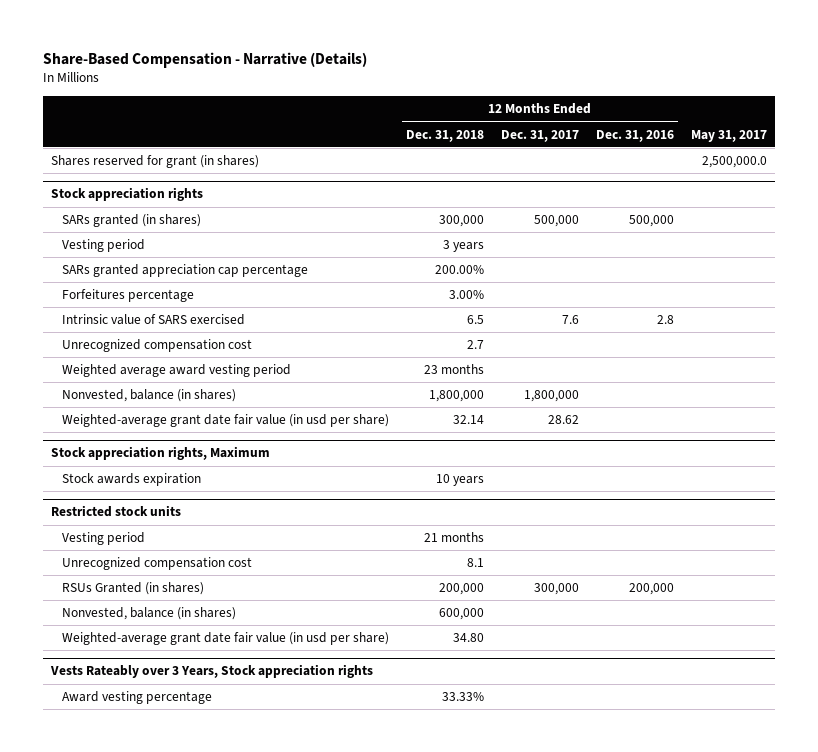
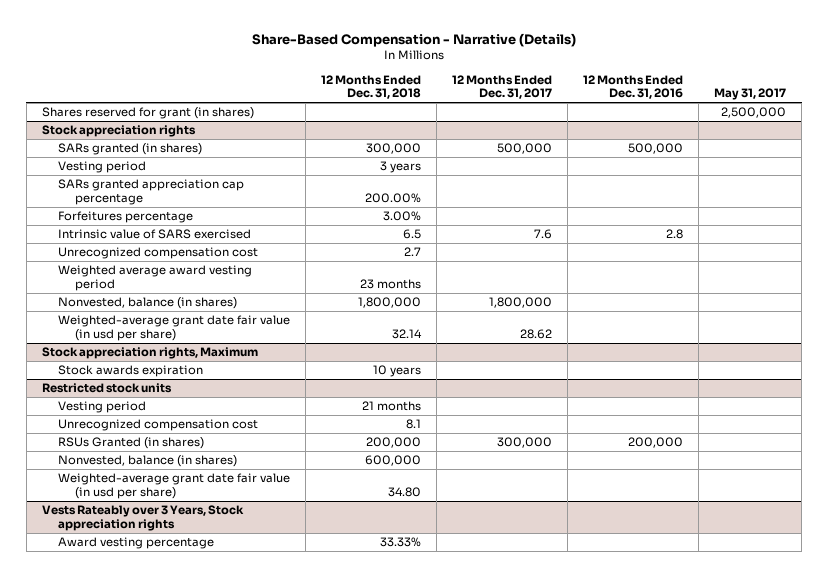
- Shares reserved for grant (in shares) | | | | 2,500,000.0
+ Shares reserved for grant (in shares) | | | | 2,500,000

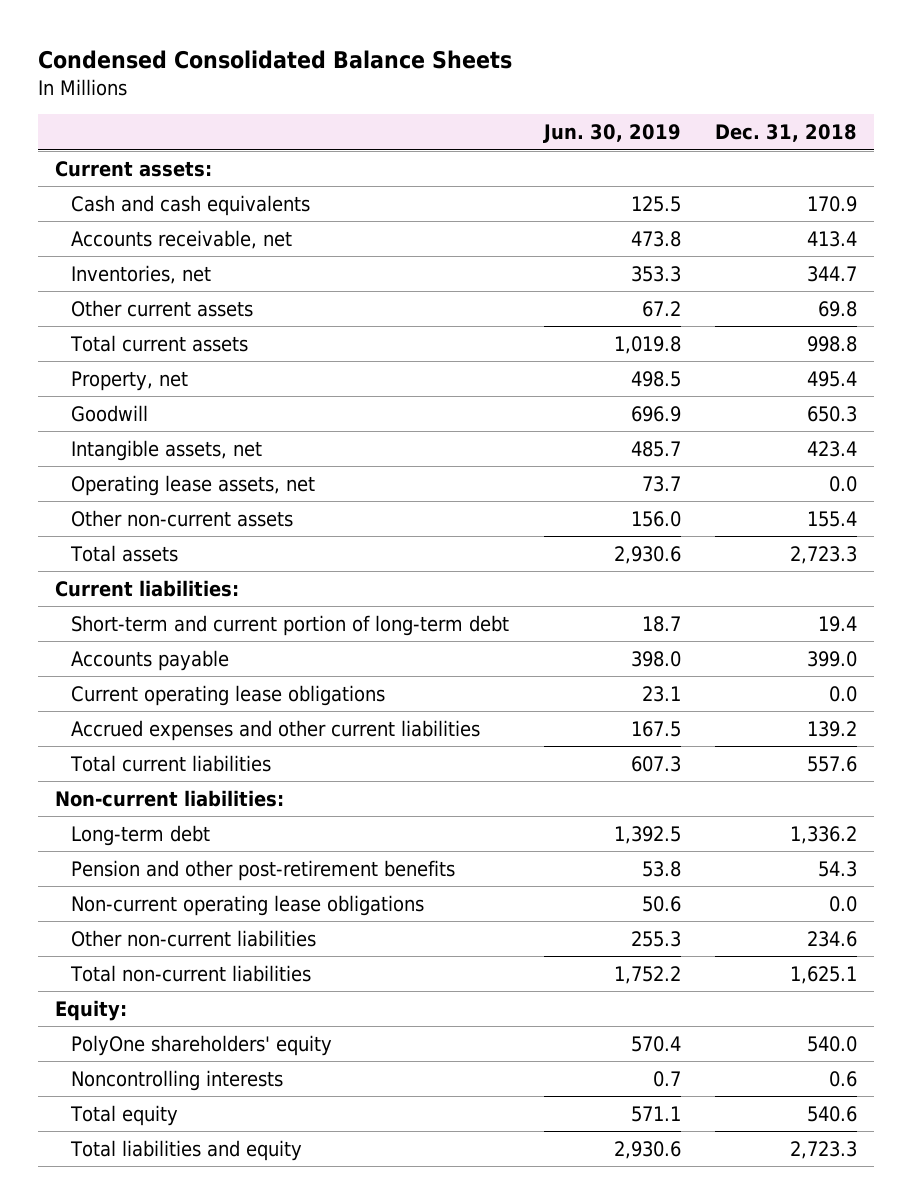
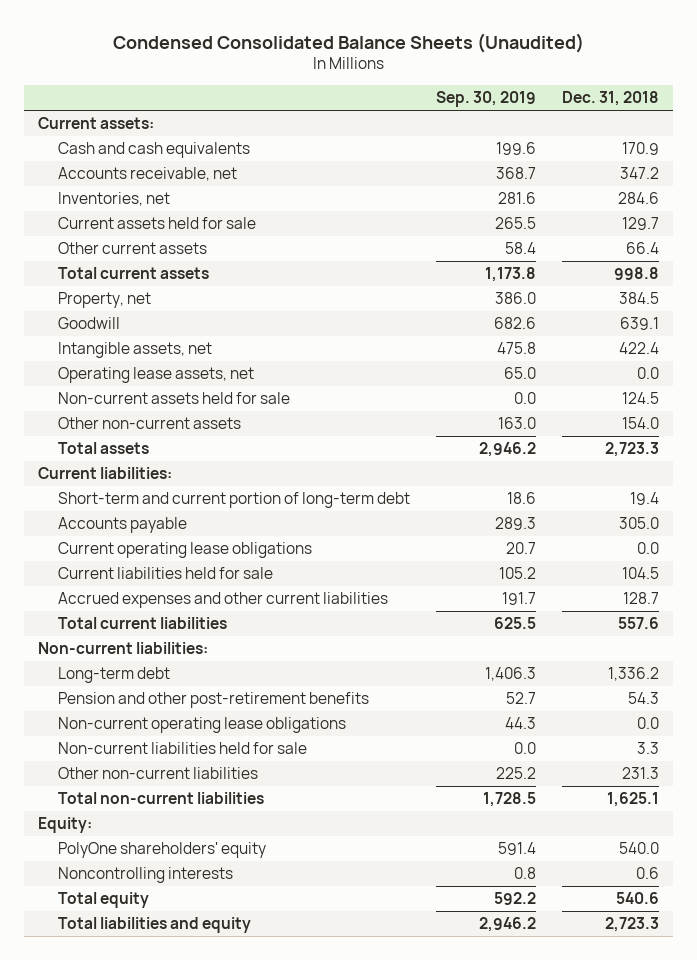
- Condensed Consolidated Balance Sheets
+ Condensed Consolidated Balance Sheets (Unaudited)
- | Jun. 30, 2019 | Dec. 31, 2018
+ | Sep. 30, 2019 | Dec. 31, 2018
- Accounts receivable, net | 473.8 | 413.4
- Inventories, net | 353.3 | 344.7
- Other current assets | 67.2 | 69.8
+ Accounts receivable, net | 368.7 | 347.2
+ Inventories, net | 281.6 | 284.6
+ Current assets held for sale | 265.5 | 129.7
+ Other current assets | 58.4 | 66.4
- Property, net | 498.5 | 495.4
- Goodwill | 696.9 | 650.3
- Intangible assets, net | 485.7 | 423.4
+ Property, net | 386.0 | 384.5
+ Goodwill | 682.6 | 639.1
+ Intangible assets, net | 475.8 | 422.4
- Other non-current assets | 156.0 | 155.4
+ Non-current assets held for sale | 0.0 | 124.5
+ Other non-current assets | 163.0 | 154.0
- Accounts payable | 398.0 | 399.0
+ Accounts payable | 289.3 | 305.0
- Accrued expenses and other current liabilities | 167.5 | 139.2
+ Current liabilities held for sale | 105.2 | 104.5
+ Accrued expenses and other current liabilities | 191.7 | 128.7
- Other non-current liabilities | 255.3 | 234.6
+ Non-current liabilities held for sale | 0.0 | 3.3
+ Other non-current liabilities | 225.2 | 231.3

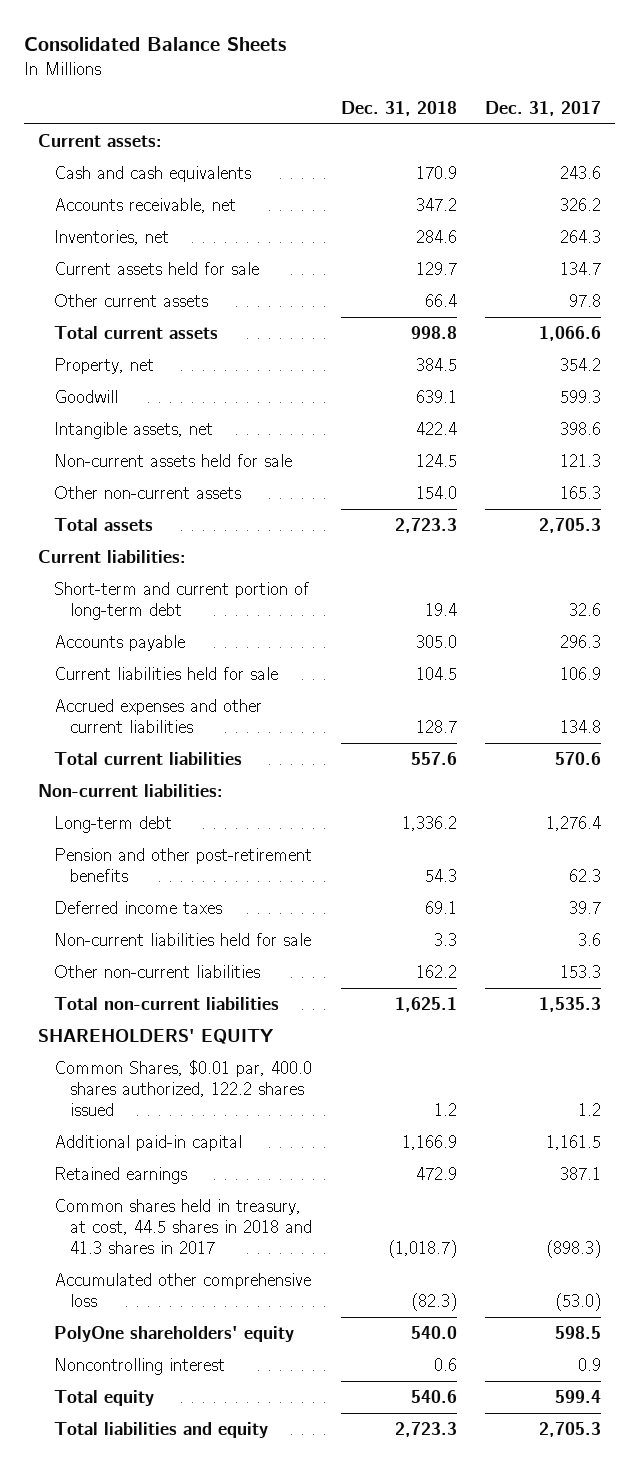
- Condensed Consolidated Balance Sheets (Unaudited)
+ Consolidated Balance Sheets
- | Sep. 30, 2019 | Dec. 31, 2018
+ | Dec. 31, 2018 | Dec. 31, 2017
- Operating lease assets, net | 65.0 | 0.0
- Current operating lease obligations | 20.7 | 0.0
- Non-current operating lease obligations | 44.3 | 0.0
+ Deferred income taxes | 69.1 | 39.7
- Other non-current liabilities | 225.2 | 231.3
+ Other non-current liabilities | 162.2 | 153.3
- Equity:
+ SHAREHOLDERS' EQUITY
+ Common Shares, $0.01 par, 400.0 shares authorized, 122.2 shares issued | 1.2 | 1.2
+ Additional paid-in capital | 1,166.9 | 1,161.5
+ Retained earnings | 472.9 | 387.1
+ Common shares held in treasury, at cost, 44.5 shares in 2018 and 41.3 shares in 2017 | (1,018.7) | (898.3)
+ Accumulated other comprehensive loss | (82.3) | (53.0)
- Noncontrolling interests | 0.8 | 0.6
+ Noncontrolling interest | 0.6 | 0.9

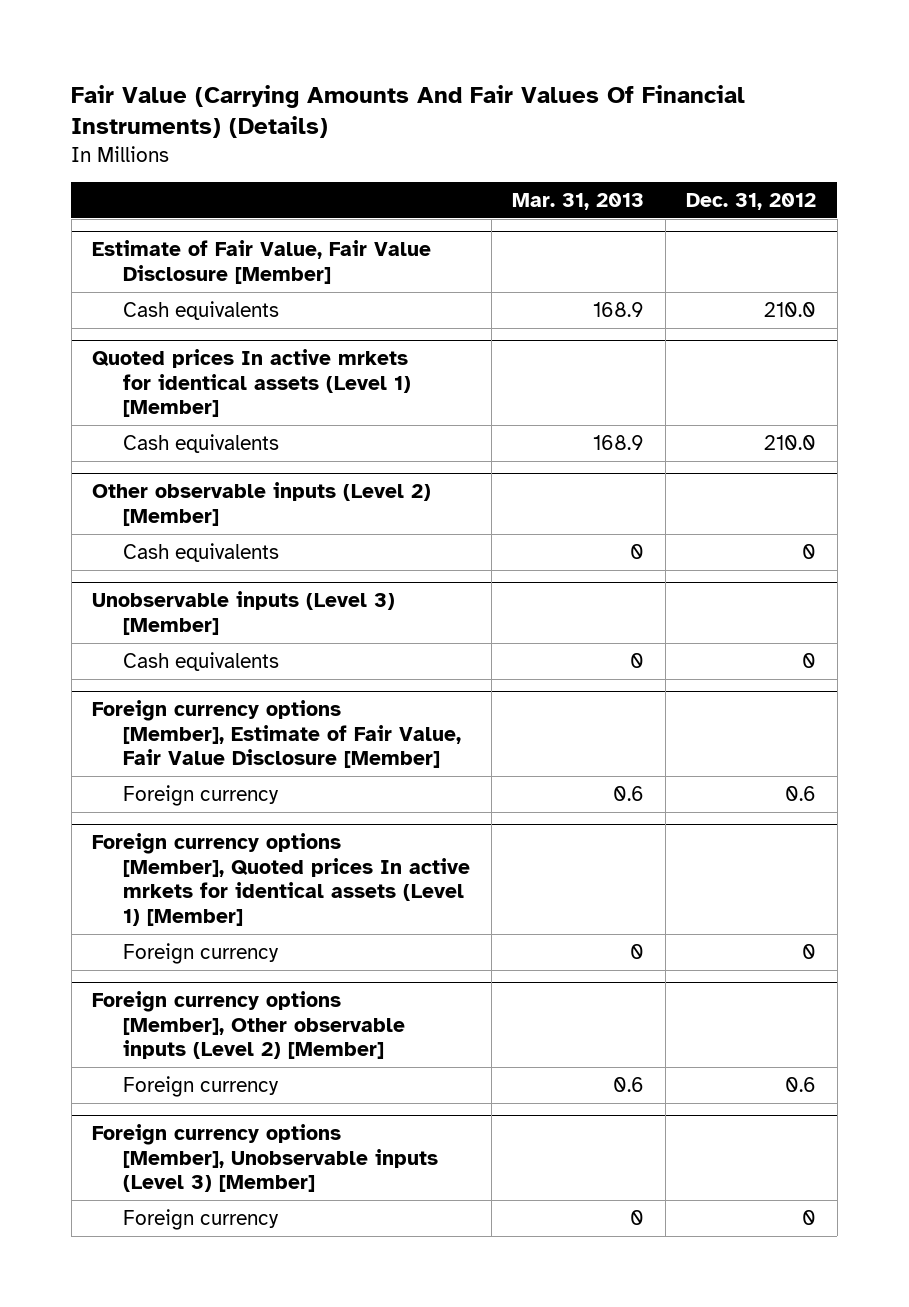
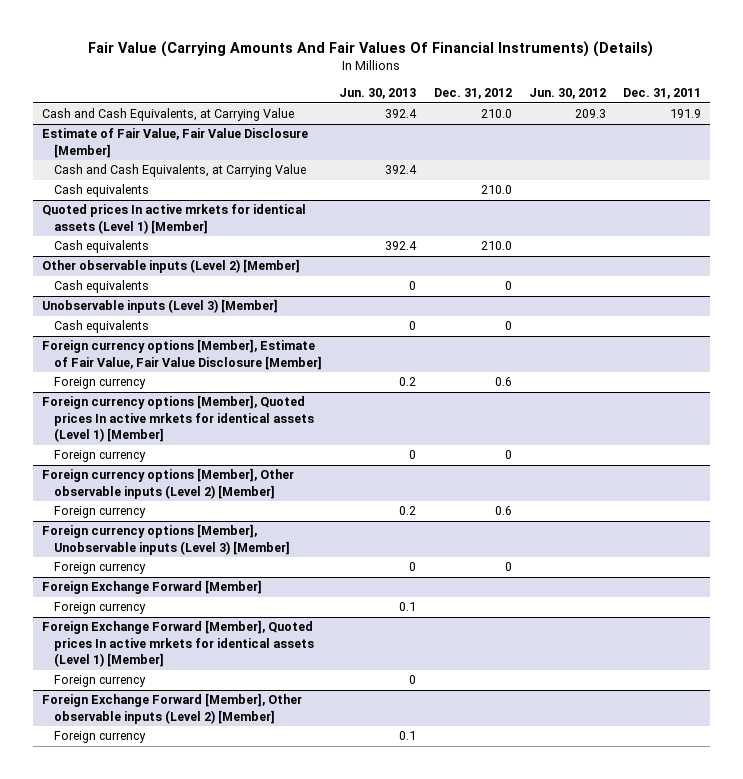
- | Mar. 31, 2013 | Dec. 31, 2012
+ | Jun. 30, 2013 | Dec. 31, 2012 | Jun. 30, 2012 | Dec. 31, 2011
+ Cash and Cash Equivalents, at Carrying Value | 392.4 | 210.0 | 209.3 | 191.9
@ Estimate of Fair Value, Fair Value Disclosure [Member]
+ Cash and Cash Equivalents, at Carrying Value | 392.4 | | |
+ Foreign Exchange Forward [Member]
+ Foreign currency | 0.1 | | |
+ Foreign Exchange Forward [Member], Quoted prices In active mrkets for identical assets (Level 1) [Member]
+ Foreign currency | 0 | | |
+ Foreign Exchange Forward [Member], Other observable inputs (Level 2) [Member]
+ Foreign currency | 0.1 | | |

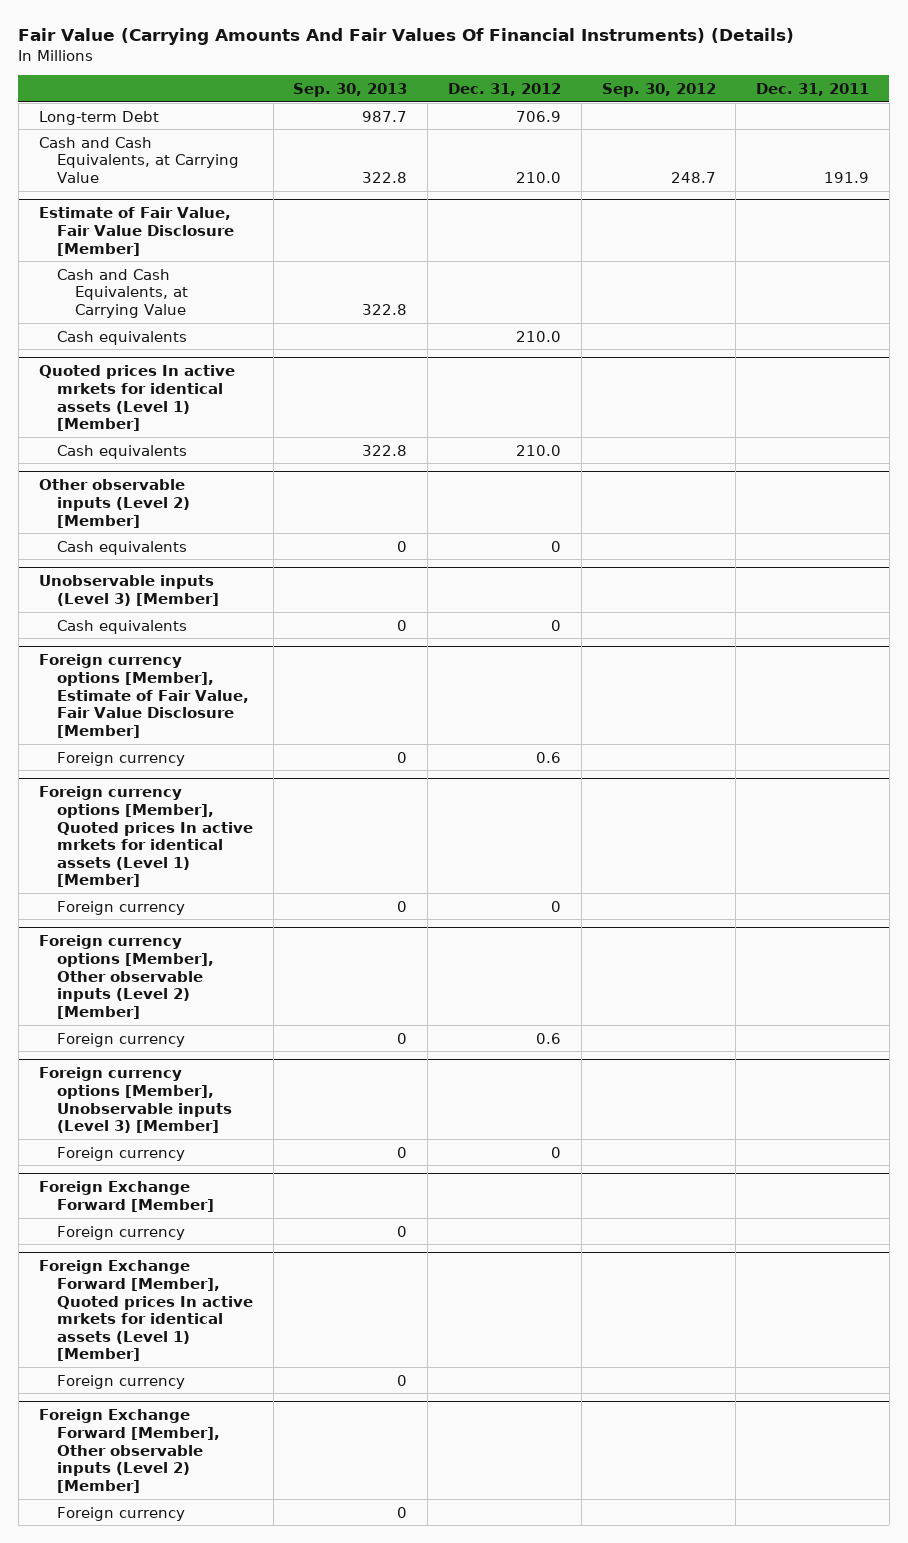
- | Jun. 30, 2013 | Dec. 31, 2012 | Jun. 30, 2012 | Dec. 31, 2011
+ | Sep. 30, 2013 | Dec. 31, 2012 | Sep. 30, 2012 | Dec. 31, 2011
+ Long-term Debt | 987.7 | 706.9 | |

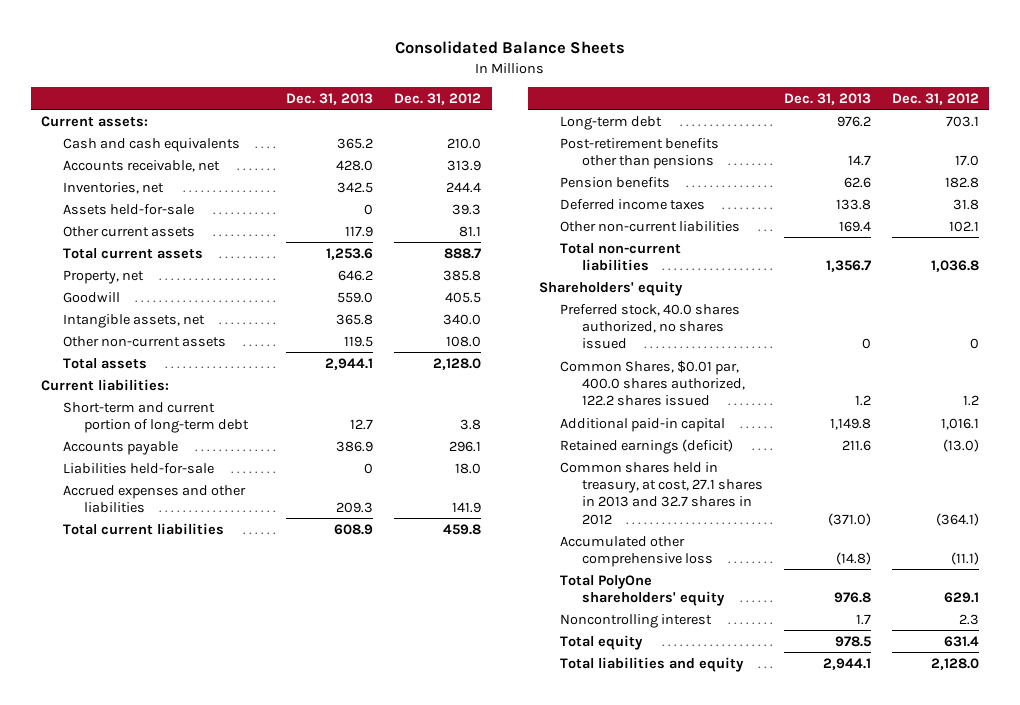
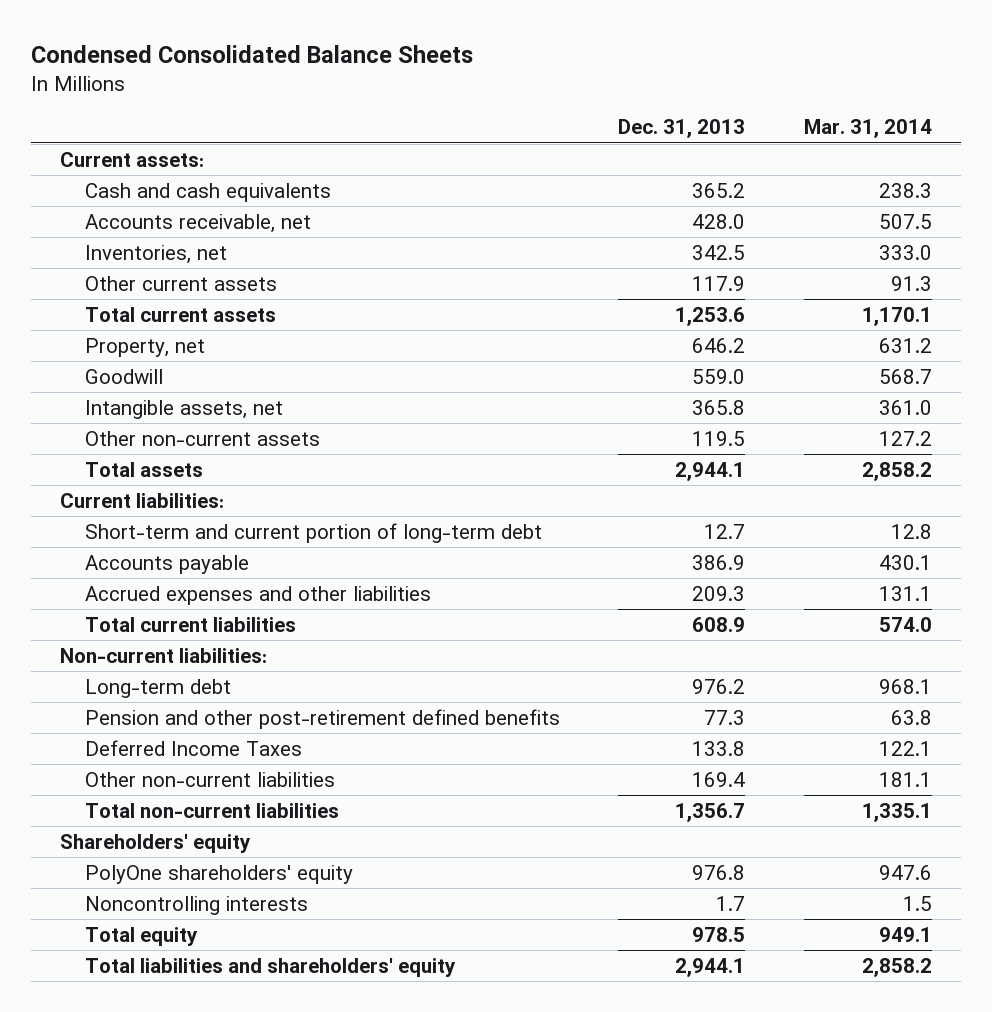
- Consolidated Balance Sheets
+ Condensed Consolidated Balance Sheets
- | Dec. 31, 2013 | Dec. 31, 2012
+ | Dec. 31, 2013 | Mar. 31, 2014
- Assets held-for-sale | 0 | 39.3
- Liabilities held-for-sale | 0 | 18.0
+ Non-current liabilities:
- Post-retirement benefits other than pensions | 14.7 | 17.0
- Pension benefits | 62.6 | 182.8
- Deferred income taxes | 133.8 | 31.8
+ Pension and other post-retirement defined benefits | 77.3 | 63.8
+ Deferred Income Taxes | 133.8 | 122.1
- Preferred stock, 40.0 shares authorized, no shares issued | 0 | 0
- Common Shares, $0.01 par, 400.0 shares authorized, 122.2 shares issued | 1.2 | 1.2
- Additional paid-in capital | 1,149.8 | 1,016.1
- Retained earnings (deficit) | 211.6 | (13.0)
- Common shares held in treasury, at cost, 27.1 shares in 2013 and 32.7 shares in 2012 | (371.0) | (364.1)
- Accumulated other comprehensive loss | (14.8) | (11.1)
- Total PolyOne shareholders' equity | 976.8 | 629.1
- Noncontrolling interest | 1.7 | 2.3
+ PolyOne shareholders' equity | 976.8 | 947.6
+ Noncontrolling interests | 1.7 | 1.5
- Total liabilities and equity | 2,944.1 | 2,128.0
+ Total liabilities and shareholders' equity | 2,944.1 | 2,858.2

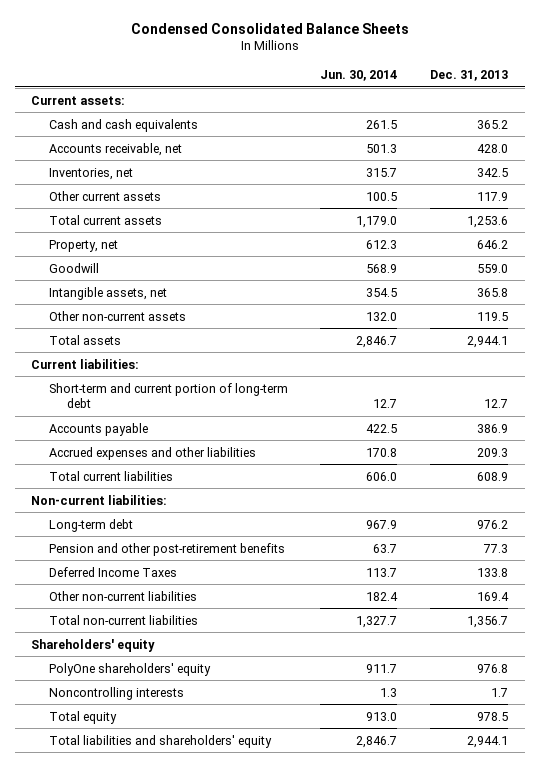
- | Dec. 31, 2013 | Mar. 31, 2014
+ | Jun. 30, 2014 | Dec. 31, 2013
- Pension and other post-retirement defined benefits | 77.3 | 63.8
+ Pension and other post-retirement benefits | 63.7 | 77.3

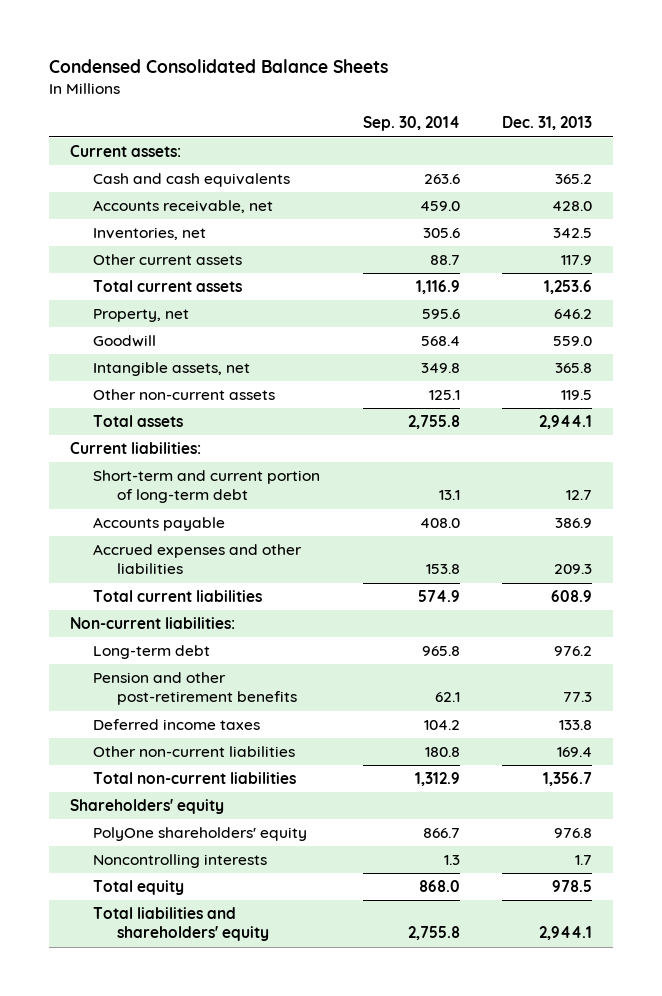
- | Jun. 30, 2014 | Dec. 31, 2013
+ | Sep. 30, 2014 | Dec. 31, 2013
- Deferred Income Taxes | 113.7 | 133.8
+ Deferred income taxes | 104.2 | 133.8

